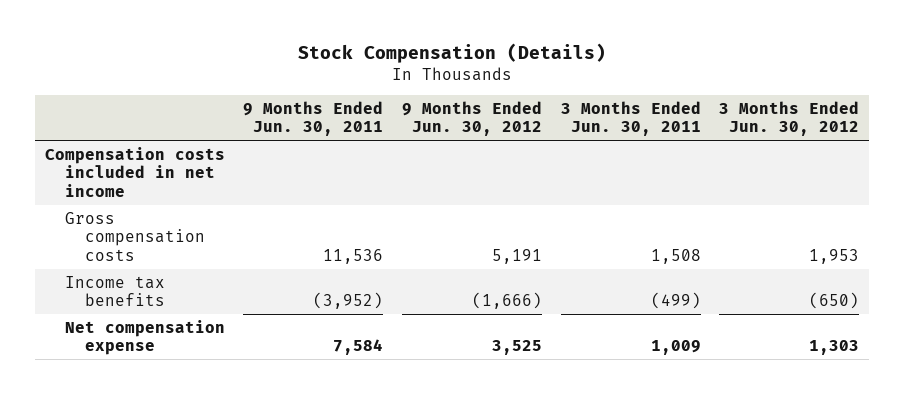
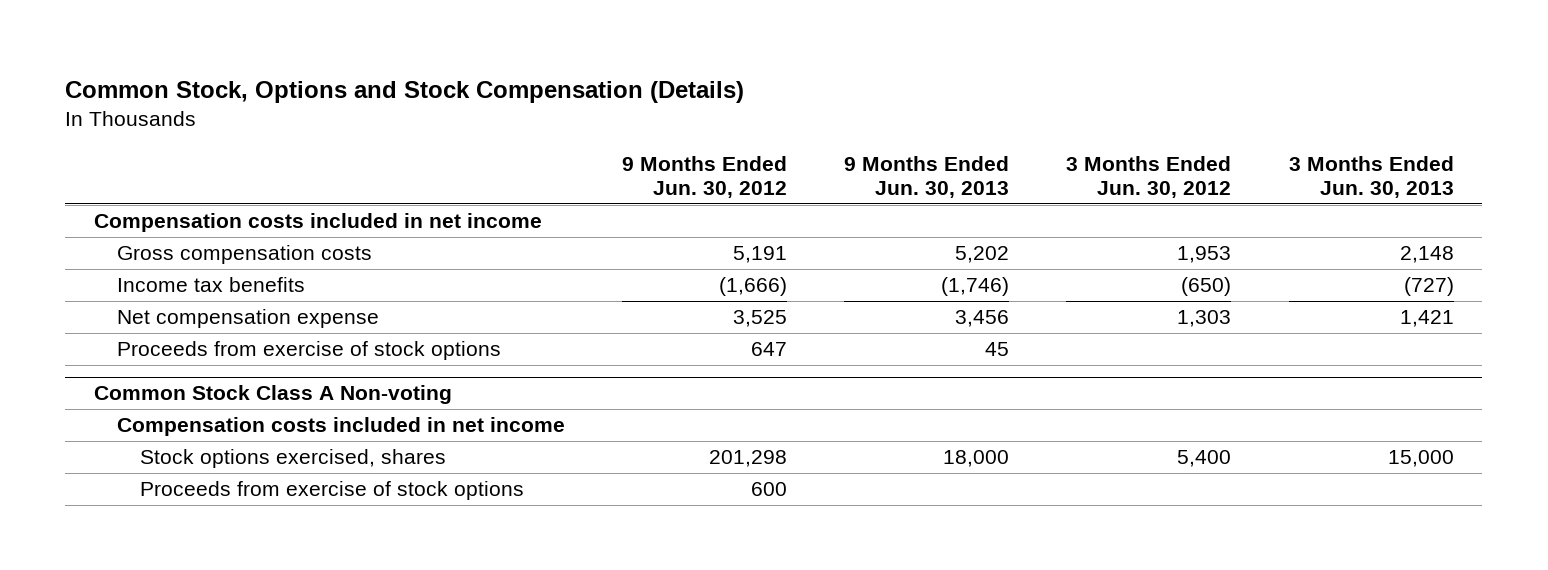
- Stock Compensation (Details)
+ Common Stock, Options and Stock Compensation (Details)
- | 9 Months Ended Jun. 30, 2011 | 9 Months Ended Jun. 30, 2012 | 3 Months Ended Jun. 30, 2011 | 3 Months Ended Jun. 30, 2012
+ | 9 Months Ended Jun. 30, 2012 | 9 Months Ended Jun. 30, 2013 | 3 Months Ended Jun. 30, 2012 | 3 Months Ended Jun. 30, 2013
+ Proceeds from exercise of stock options | 647 | 45 | |
+ Common Stock Class A Non-voting
+ Compensation costs included in net income
+ Stock options exercised, shares | 201,298 | 18,000 | 5,400 | 15,000
+ Proceeds from exercise of stock options | 600 | | |

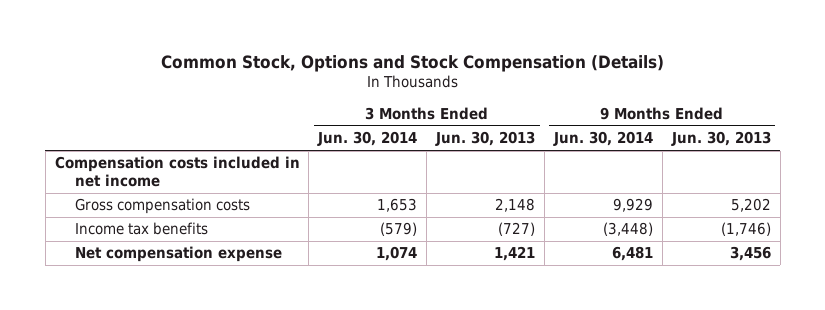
- | 9 Months Ended Jun. 30, 2012 | 9 Months Ended Jun. 30, 2013 | 3 Months Ended Jun. 30, 2012 | 3 Months Ended Jun. 30, 2013
+ | 3 Months Ended Jun. 30, 2014 | 3 Months Ended Jun. 30, 2013 | 9 Months Ended Jun. 30, 2014 | 9 Months Ended Jun. 30, 2013
- Proceeds from exercise of stock options | 647 | 45 | |
- Common Stock Class A Non-voting
- Compensation costs included in net income
- Stock options exercised, shares | 201,298 | 18,000 | 5,400 | 15,000
- Proceeds from exercise of stock options | 600 | | |

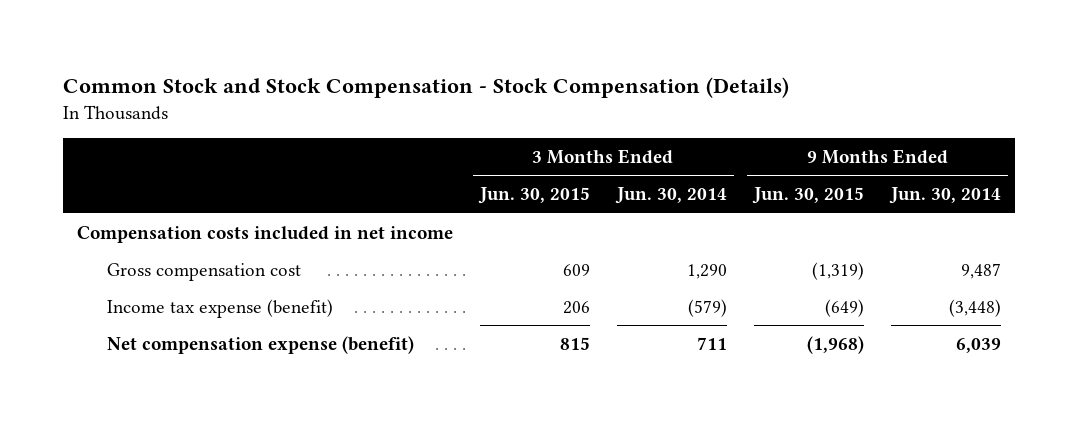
- Common Stock, Options and Stock Compensation (Details)
+ Common Stock and Stock Compensation - Stock Compensation (Details)
- | 3 Months Ended Jun. 30, 2014 | 3 Months Ended Jun. 30, 2013 | 9 Months Ended Jun. 30, 2014 | 9 Months Ended Jun. 30, 2013
+ | 3 Months Ended Jun. 30, 2015 | 3 Months Ended Jun. 30, 2014 | 9 Months Ended Jun. 30, 2015 | 9 Months Ended Jun. 30, 2014
- Gross compensation costs | 1,653 | 2,148 | 9,929 | 5,202
- Income tax benefits | (579) | (727) | (3,448) | (1,746)
- Net compensation expense | 1,074 | 1,421 | 6,481 | 3,456
+ Gross compensation cost | 609 | 1,290 | (1,319) | 9,487
+ Income tax expense (benefit) | 206 | (579) | (649) | (3,448)
+ Net compensation expense (benefit) | 815 | 711 | (1,968) | 6,039

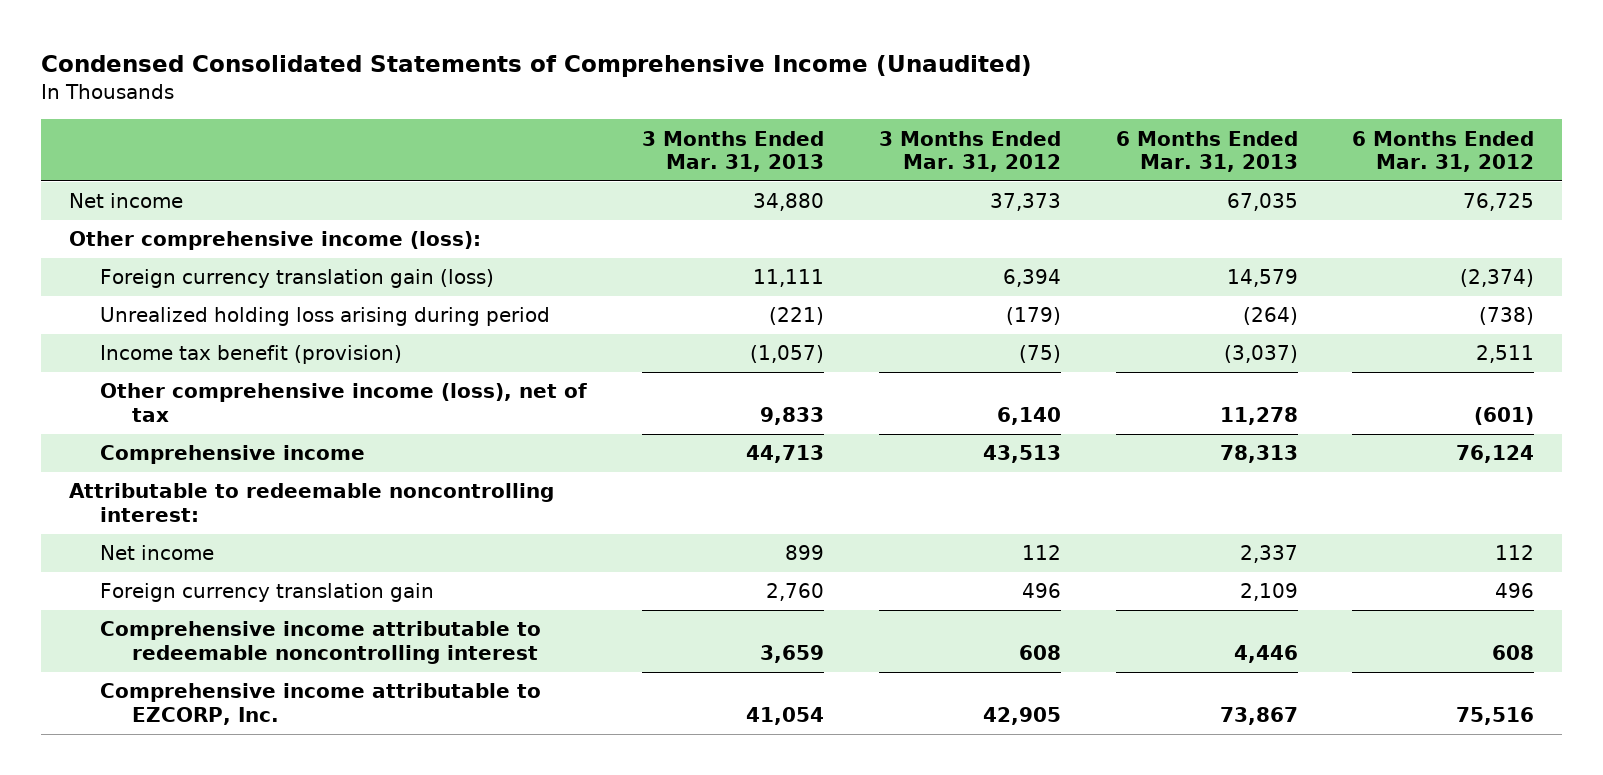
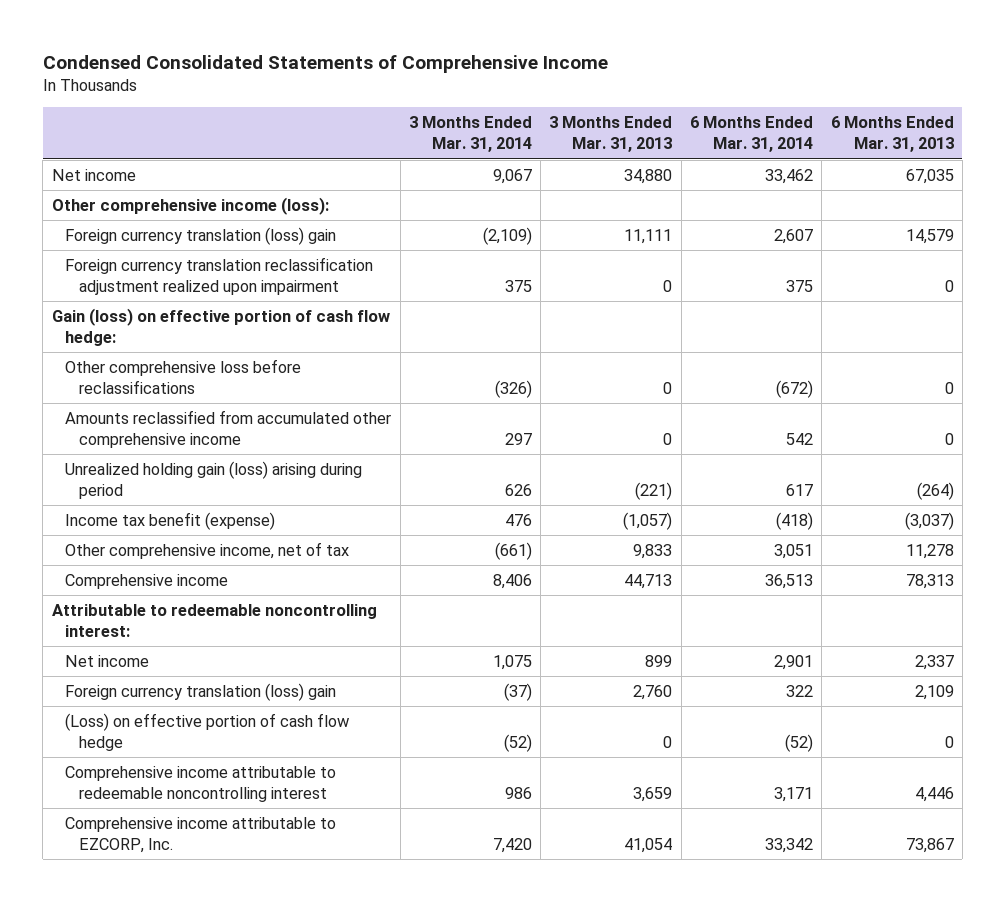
- Condensed Consolidated Statements of Comprehensive Income (Unaudited)
+ Condensed Consolidated Statements of Comprehensive Income
- | 3 Months Ended Mar. 31, 2013 | 3 Months Ended Mar. 31, 2012 | 6 Months Ended Mar. 31, 2013 | 6 Months Ended Mar. 31, 2012
+ | 3 Months Ended Mar. 31, 2014 | 3 Months Ended Mar. 31, 2013 | 6 Months Ended Mar. 31, 2014 | 6 Months Ended Mar. 31, 2013
- Foreign currency translation gain (loss) | 11,111 | 6,394 | 14,579 | (2,374)
- Unrealized holding loss arising during period | (221) | (179) | (264) | (738)
- Income tax benefit (provision) | (1,057) | (75) | (3,037) | 2,511
- Other comprehensive income (loss), net of tax | 9,833 | 6,140 | 11,278 | (601)
+ Foreign currency translation (loss) gain | (2,109) | 11,111 | 2,607 | 14,579
+ Foreign currency translation reclassification adjustment realized upon impairment | 375 | 0 | 375 | 0
+ Gain (loss) on effective portion of cash flow hedge:
+ Other comprehensive loss before reclassifications | (326) | 0 | (672) | 0
+ Amounts reclassified from accumulated other comprehensive income | 297 | 0 | 542 | 0
+ Unrealized holding gain (loss) arising during period | 626 | (221) | 617 | (264)
+ Income tax benefit (expense) | 476 | (1,057) | (418) | (3,037)
+ Other comprehensive income, net of tax | (661) | 9,833 | 3,051 | 11,278
- Foreign currency translation gain | 2,760 | 496 | 2,109 | 496
+ Foreign currency translation (loss) gain | (37) | 2,760 | 322 | 2,109
+ (Loss) on effective portion of cash flow hedge | (52) | 0 | (52) | 0

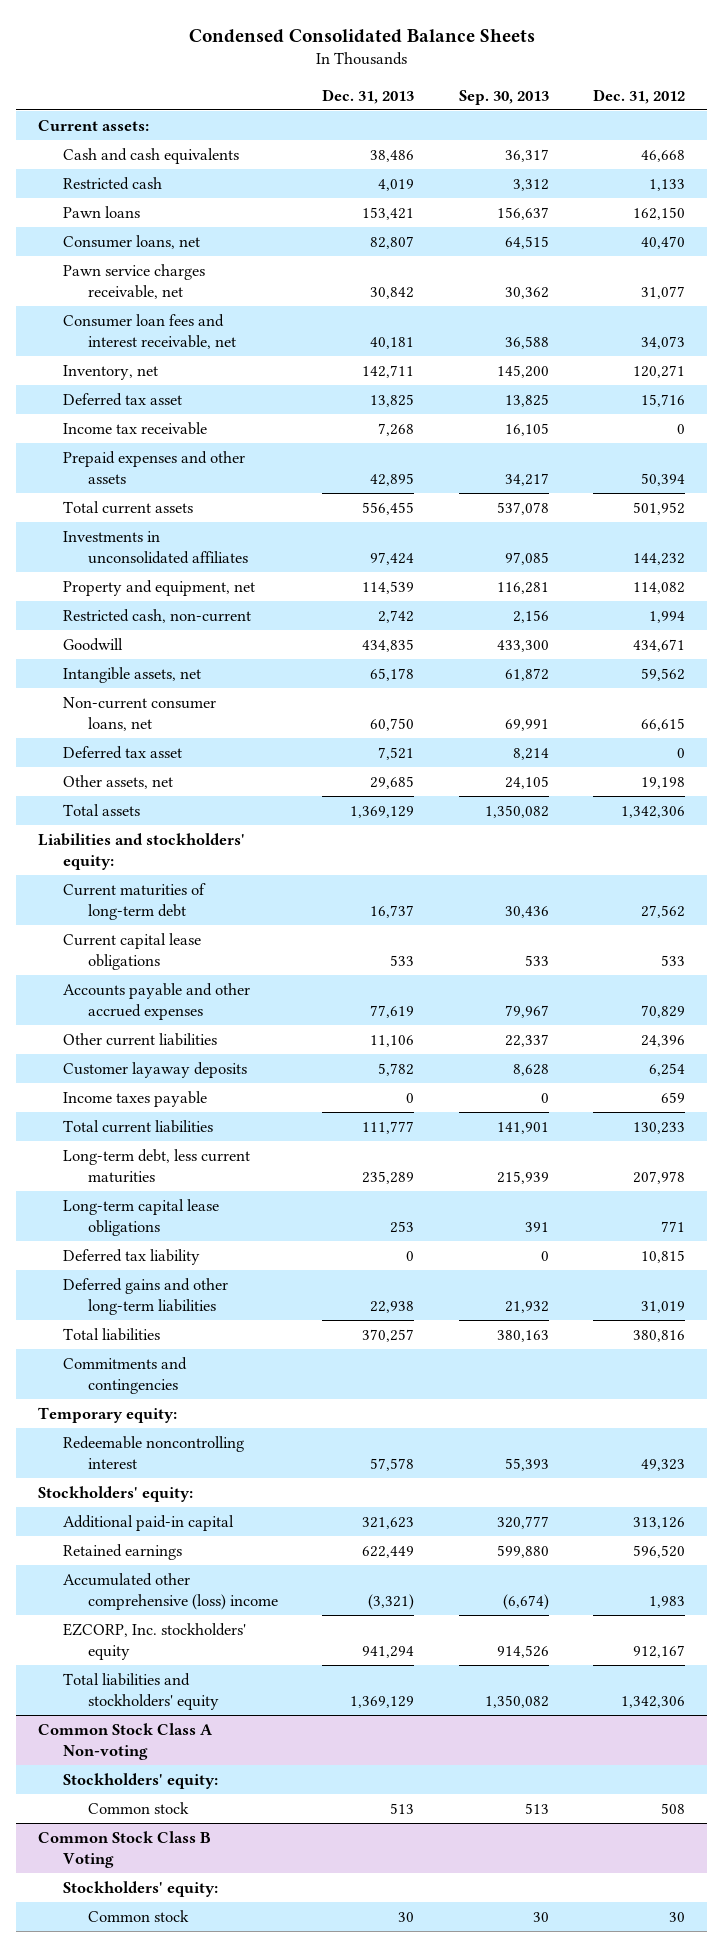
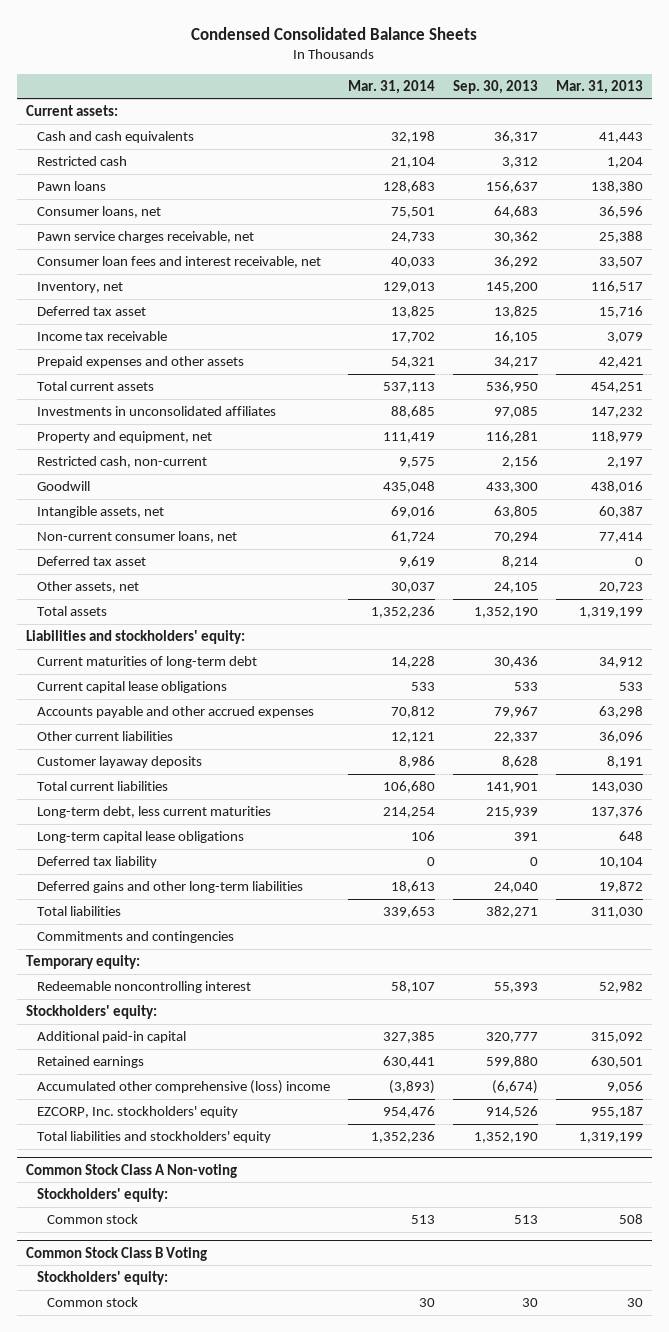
- | Dec. 31, 2013 | Sep. 30, 2013 | Dec. 31, 2012
+ | Mar. 31, 2014 | Sep. 30, 2013 | Mar. 31, 2013
- Consumer loans, net | 82,807 | 64,515 | 40,470
+ Consumer loans, net | 75,501 | 64,683 | 36,596
- Consumer loan fees and interest receivable, net | 40,181 | 36,588 | 34,073
+ Consumer loan fees and interest receivable, net | 40,033 | 36,292 | 33,507
- Total current assets | 556,455 | 537,078 | 501,952
+ Total current assets | 537,113 | 536,950 | 454,251
- Intangible assets, net | 65,178 | 61,872 | 59,562
- Non-current consumer loans, net | 60,750 | 69,991 | 66,615
+ Intangible assets, net | 69,016 | 63,805 | 60,387
+ Non-current consumer loans, net | 61,724 | 70,294 | 77,414
- Total assets | 1,369,129 | 1,350,082 | 1,342,306
+ Total assets | 1,352,236 | 1,352,190 | 1,319,199
- Income taxes payable | 0 | 0 | 659
- Deferred gains and other long-term liabilities | 22,938 | 21,932 | 31,019
- Total liabilities | 370,257 | 380,163 | 380,816
+ Deferred gains and other long-term liabilities | 18,613 | 24,040 | 19,872
+ Total liabilities | 339,653 | 382,271 | 311,030
- Total liabilities and stockholders' equity | 1,369,129 | 1,350,082 | 1,342,306
+ Total liabilities and stockholders' equity | 1,352,236 | 1,352,190 | 1,319,199

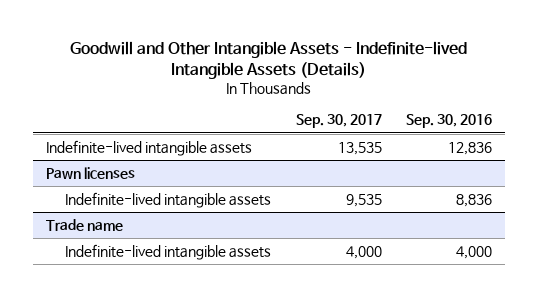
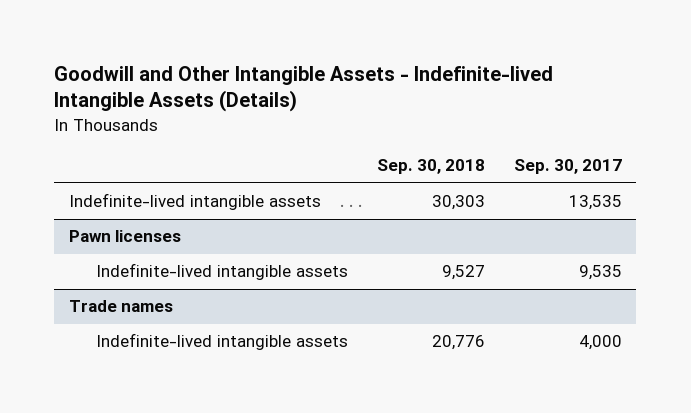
- | Sep. 30, 2017 | Sep. 30, 2016
+ | Sep. 30, 2018 | Sep. 30, 2017
- Trade name
+ Trade names

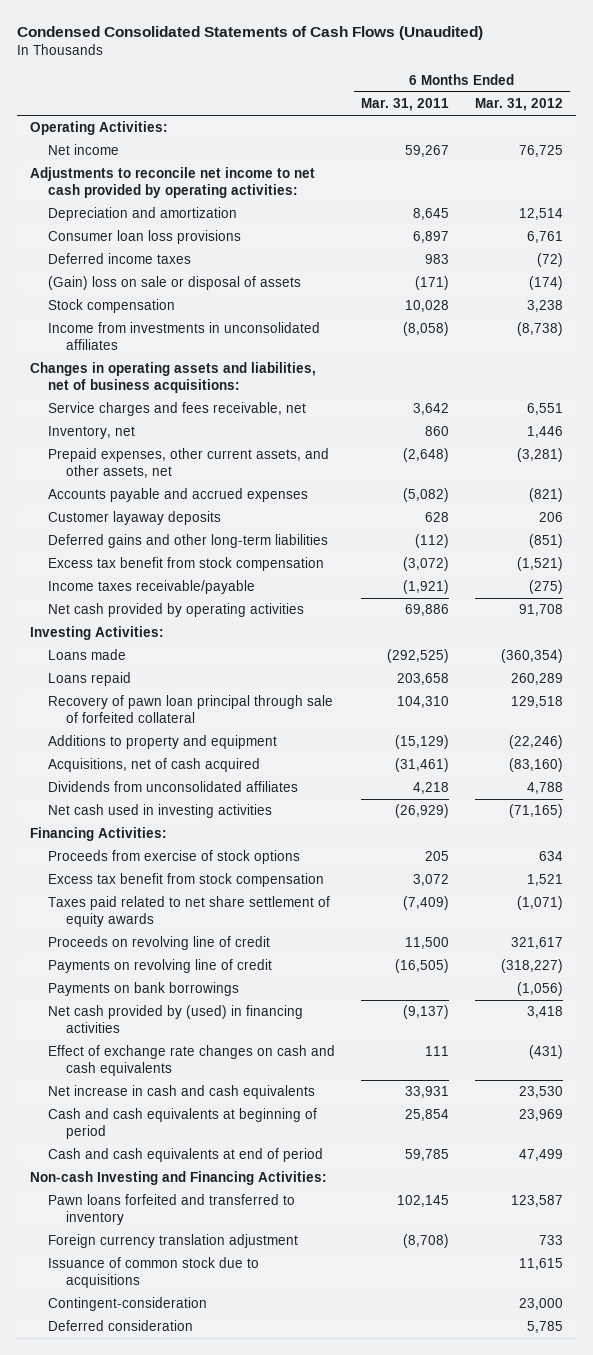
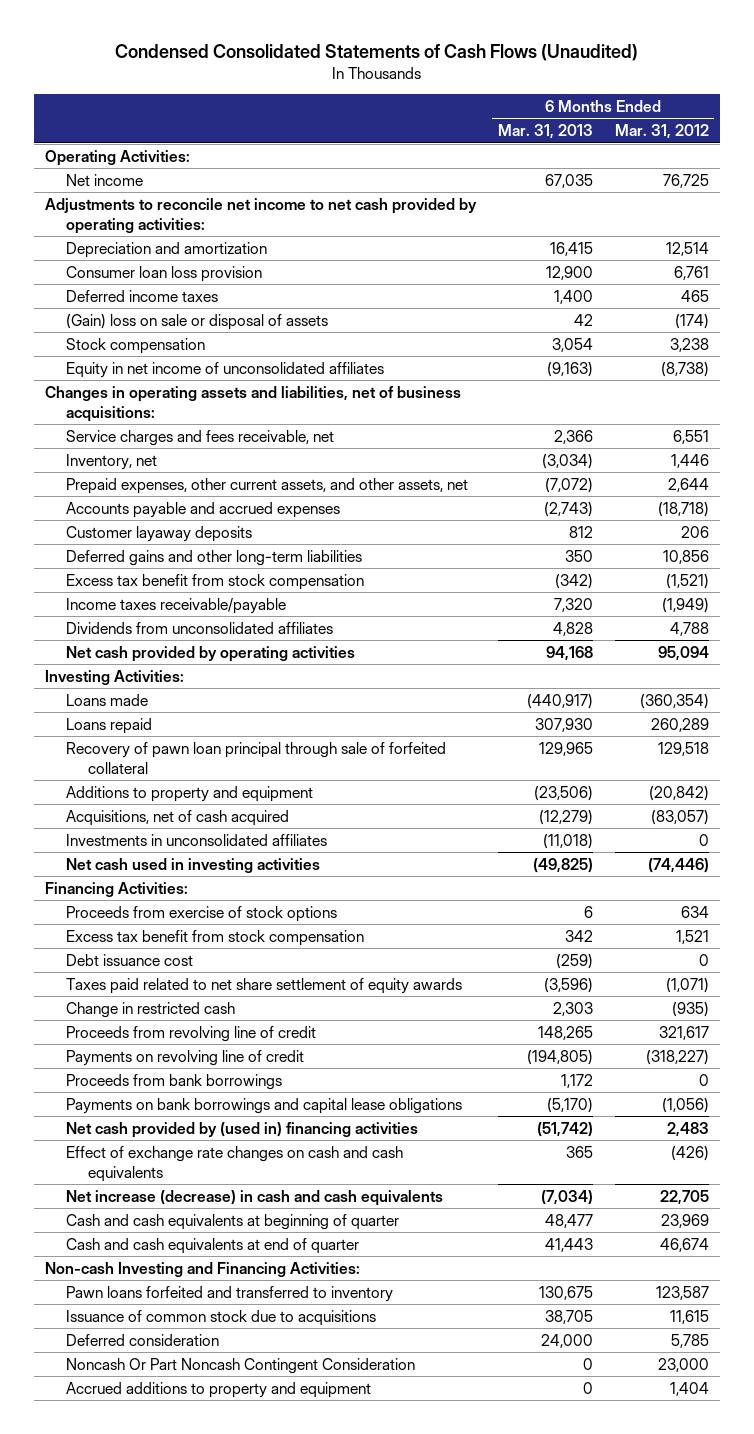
- | 6 Months Ended Mar. 31, 2011 | 6 Months Ended Mar. 31, 2012
+ | 6 Months Ended Mar. 31, 2013 | 6 Months Ended Mar. 31, 2012
- Consumer loan loss provisions | 6,897 | 6,761
- Deferred income taxes | 983 | (72)
+ Consumer loan loss provision | 12,900 | 6,761
+ Deferred income taxes | 1,400 | 465
- Income from investments in unconsolidated affiliates | (8,058) | (8,738)
+ Equity in net income of unconsolidated affiliates | (9,163) | (8,738)
- Prepaid expenses, other current assets, and other assets, net | (2,648) | (3,281)
- Accounts payable and accrued expenses | (5,082) | (821)
+ Prepaid expenses, other current assets, and other assets, net | (7,072) | 2,644
+ Accounts payable and accrued expenses | (2,743) | (18,718)
- Deferred gains and other long-term liabilities | (112) | (851)
+ Deferred gains and other long-term liabilities | 350 | 10,856
- Income taxes receivable/payable | (1,921) | (275)
- Net cash provided by operating activities | 69,886 | 91,708
+ Income taxes receivable/payable | 7,320 | (1,949)
moved up: Dividends from unconsolidated affiliates | 4,828 | 4,788
+ Net cash provided by operating activities | 94,168 | 95,094
- Additions to property and equipment | (15,129) | (22,246)
- Acquisitions, net of cash acquired | (31,461) | (83,160)
- Net cash used in investing activities | (26,929) | (71,165)
+ Additions to property and equipment | (23,506) | (20,842)
+ Acquisitions, net of cash acquired | (12,279) | (83,057)
+ Investments in unconsolidated affiliates | (11,018) | 0
+ Net cash used in investing activities | (49,825) | (74,446)
+ Debt issuance cost | (259) | 0
- Proceeds on revolving line of credit | 11,500 | 321,617
+ Change in restricted cash | 2,303 | (935)
+ Proceeds from revolving line of credit | 148,265 | 321,617
- Payments on bank borrowings | | (1,056)
- Net cash provided by (used) in financing activities | (9,137) | 3,418
- Effect of exchange rate changes on cash and cash equivalents | 111 | (431)
- Net increase in cash and cash equivalents | 33,931 | 23,530
- Cash and cash equivalents at beginning of period | 25,854 | 23,969
- Cash and cash equivalents at end of period | 59,785 | 47,499
+ Proceeds from bank borrowings | 1,172 | 0
+ Payments on bank borrowings and capital lease obligations | (5,170) | (1,056)
+ Net cash provided by (used in) financing activities | (51,742) | 2,483
+ Effect of exchange rate changes on cash and cash equivalents | 365 | (426)
+ Net increase (decrease) in cash and cash equivalents | (7,034) | 22,705
+ Cash and cash equivalents at beginning of quarter | 48,477 | 23,969
+ Cash and cash equivalents at end of quarter | 41,443 | 46,674
- Foreign currency translation adjustment | (8,708) | 733
- Contingent-consideration | | 23,000
+ Noncash Or Part Noncash Contingent Consideration | 0 | 23,000
+ Accrued additions to property and equipment | 0 | 1,404

